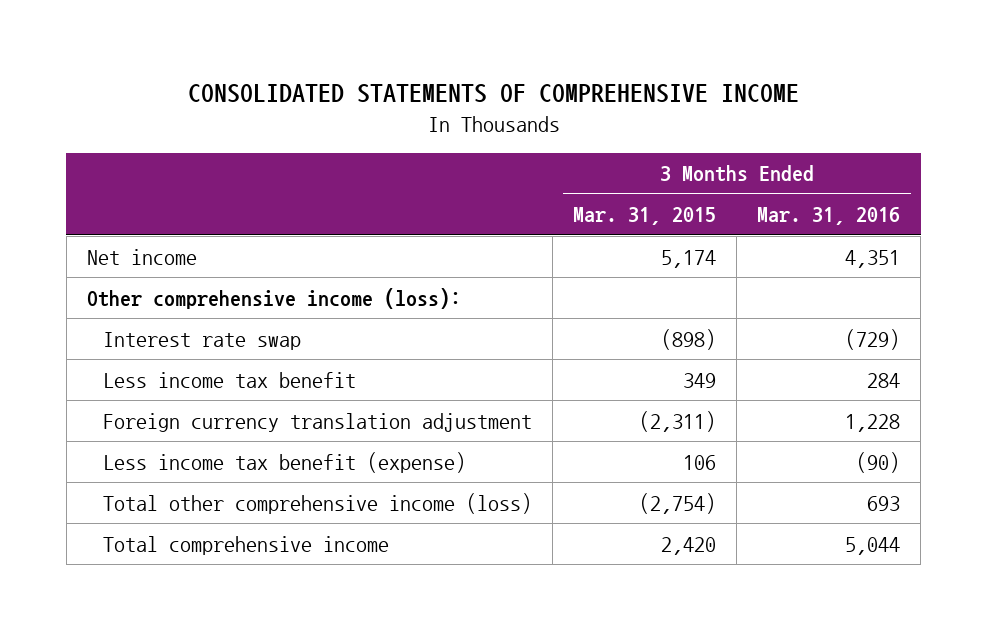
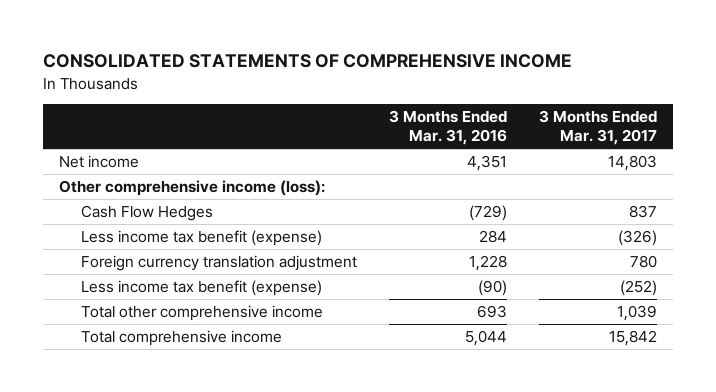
- | 3 Months Ended Mar. 31, 2015 | 3 Months Ended Mar. 31, 2016
+ | 3 Months Ended Mar. 31, 2016 | 3 Months Ended Mar. 31, 2017
- Interest rate swap | (898) | (729)
- Less income tax benefit | 349 | 284
+ Cash Flow Hedges | (729) | 837
+ Less income tax benefit (expense) | 284 | (326)
- Total other comprehensive income (loss) | (2,754) | 693
+ Total other comprehensive income | 693 | 1,039

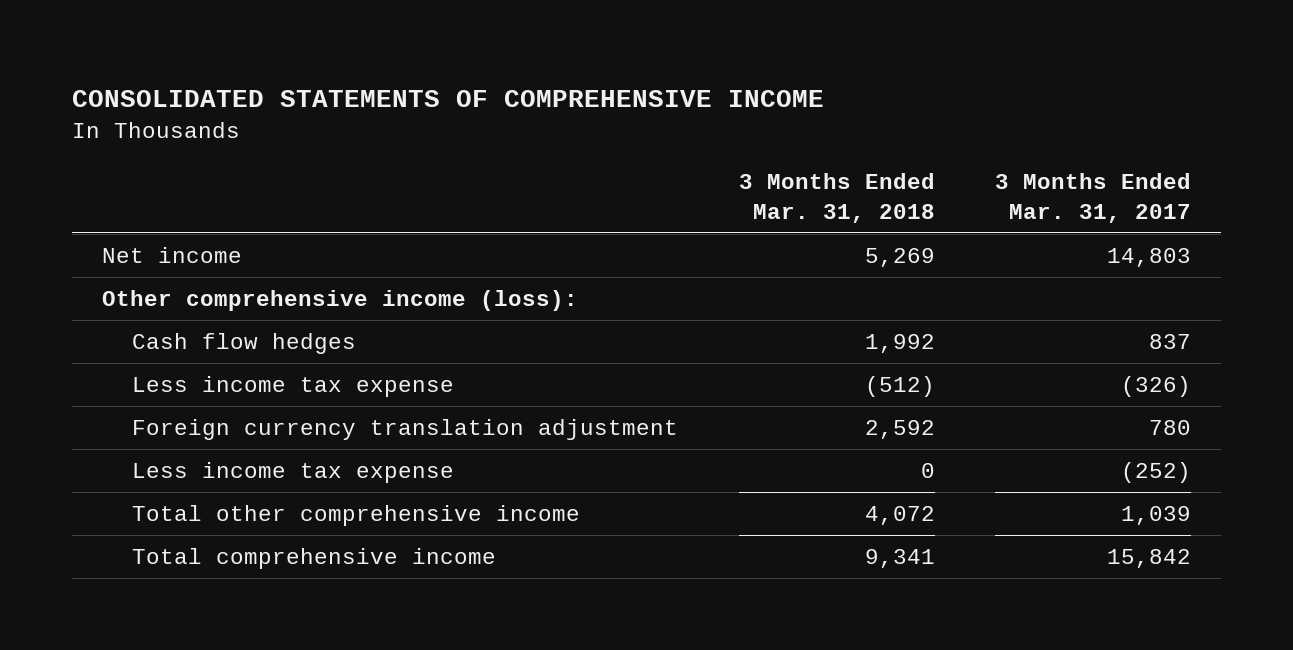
- | 3 Months Ended Mar. 31, 2016 | 3 Months Ended Mar. 31, 2017
+ | 3 Months Ended Mar. 31, 2018 | 3 Months Ended Mar. 31, 2017
- Cash Flow Hedges | (729) | 837
- Less income tax benefit (expense) | 284 | (326)
+ Cash flow hedges | 1,992 | 837
+ Less income tax expense | (512) | (326)
- Less income tax benefit (expense) | (90) | (252)
+ Less income tax expense | 0 | (252)

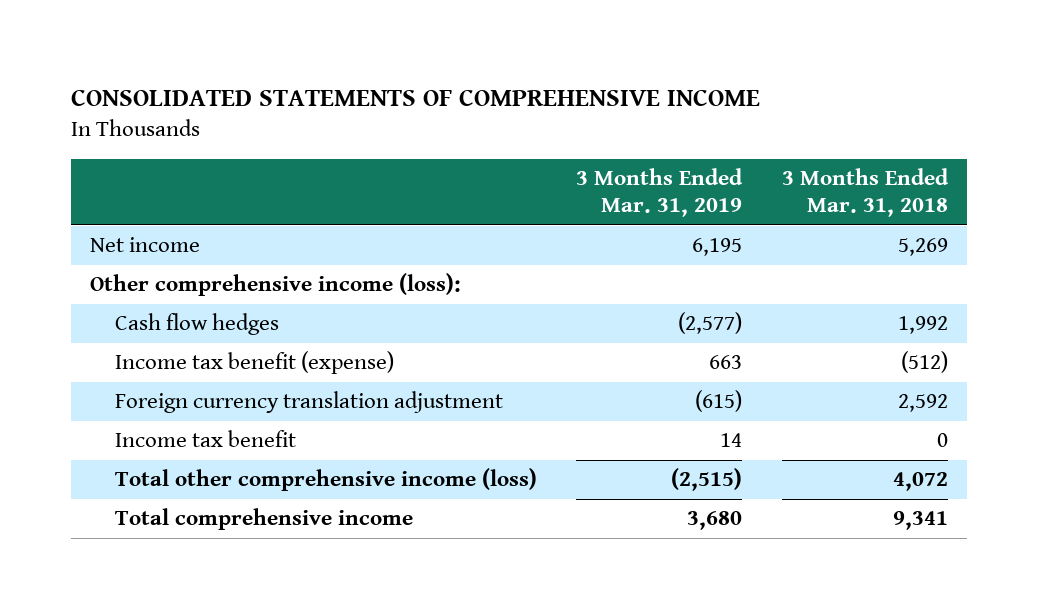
- | 3 Months Ended Mar. 31, 2018 | 3 Months Ended Mar. 31, 2017
+ | 3 Months Ended Mar. 31, 2019 | 3 Months Ended Mar. 31, 2018
- Less income tax expense | (512) | (326)
+ Income tax benefit (expense) | 663 | (512)
- Less income tax expense | 0 | (252)
- Total other comprehensive income | 4,072 | 1,039
+ Income tax benefit | 14 | 0
+ Total other comprehensive income (loss) | (2,515) | 4,072

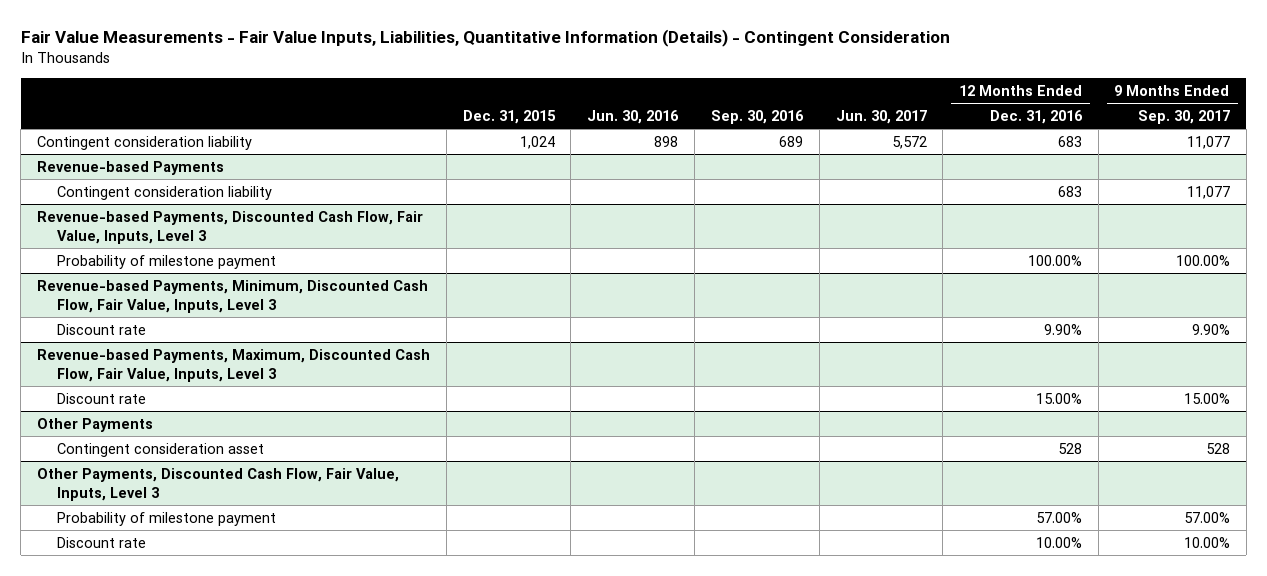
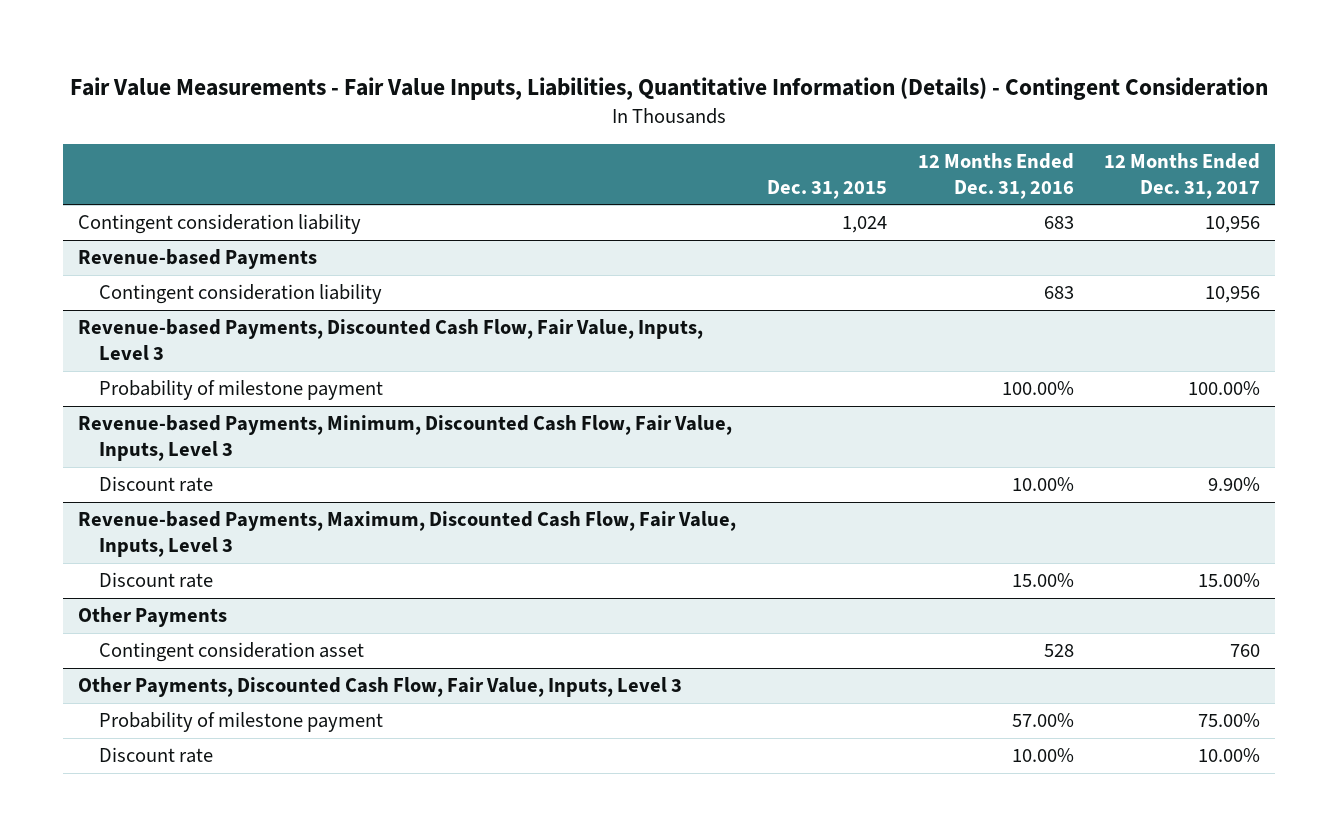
- | Dec. 31, 2015 | Jun. 30, 2016 | Sep. 30, 2016 | Jun. 30, 2017 | 12 Months Ended Dec. 31, 2016 | 9 Months Ended Sep. 30, 2017
+ | Dec. 31, 2015 | 12 Months Ended Dec. 31, 2016 | 12 Months Ended Dec. 31, 2017
@ Revenue-based Payments, Minimum, Discounted Cash Flow, Fair Value, Inputs, Level 3
- Discount rate | | | | | 9.90% | 9.90%
+ Discount rate | | 10.00% | 9.90%

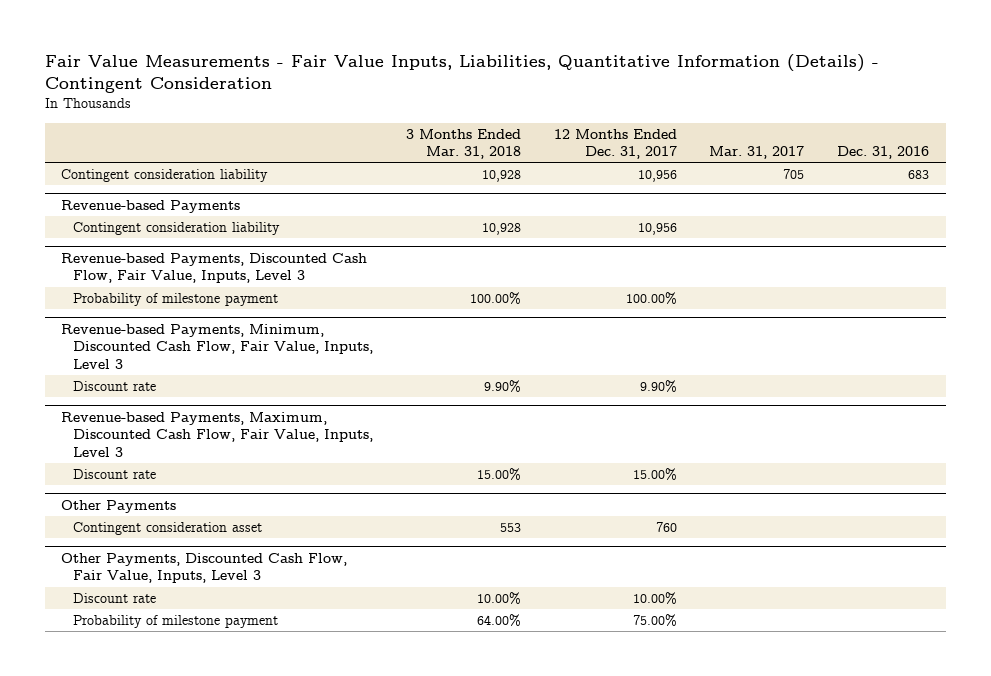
- | Dec. 31, 2015 | 12 Months Ended Dec. 31, 2016 | 12 Months Ended Dec. 31, 2017
+ | 3 Months Ended Mar. 31, 2018 | 12 Months Ended Dec. 31, 2017 | Mar. 31, 2017 | Dec. 31, 2016
@ Other Payments, Discounted Cash Flow, Fair Value, Inputs, Level 3
moved down: Probability of milestone payment | 64.00% | 75.00% | |

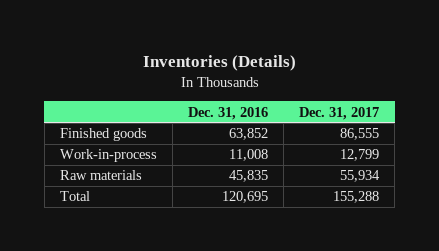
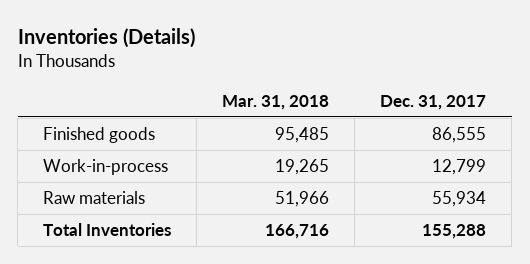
- | Dec. 31, 2016 | Dec. 31, 2017
+ | Mar. 31, 2018 | Dec. 31, 2017
- Total | 120,695 | 155,288
+ Total Inventories | 166,716 | 155,288

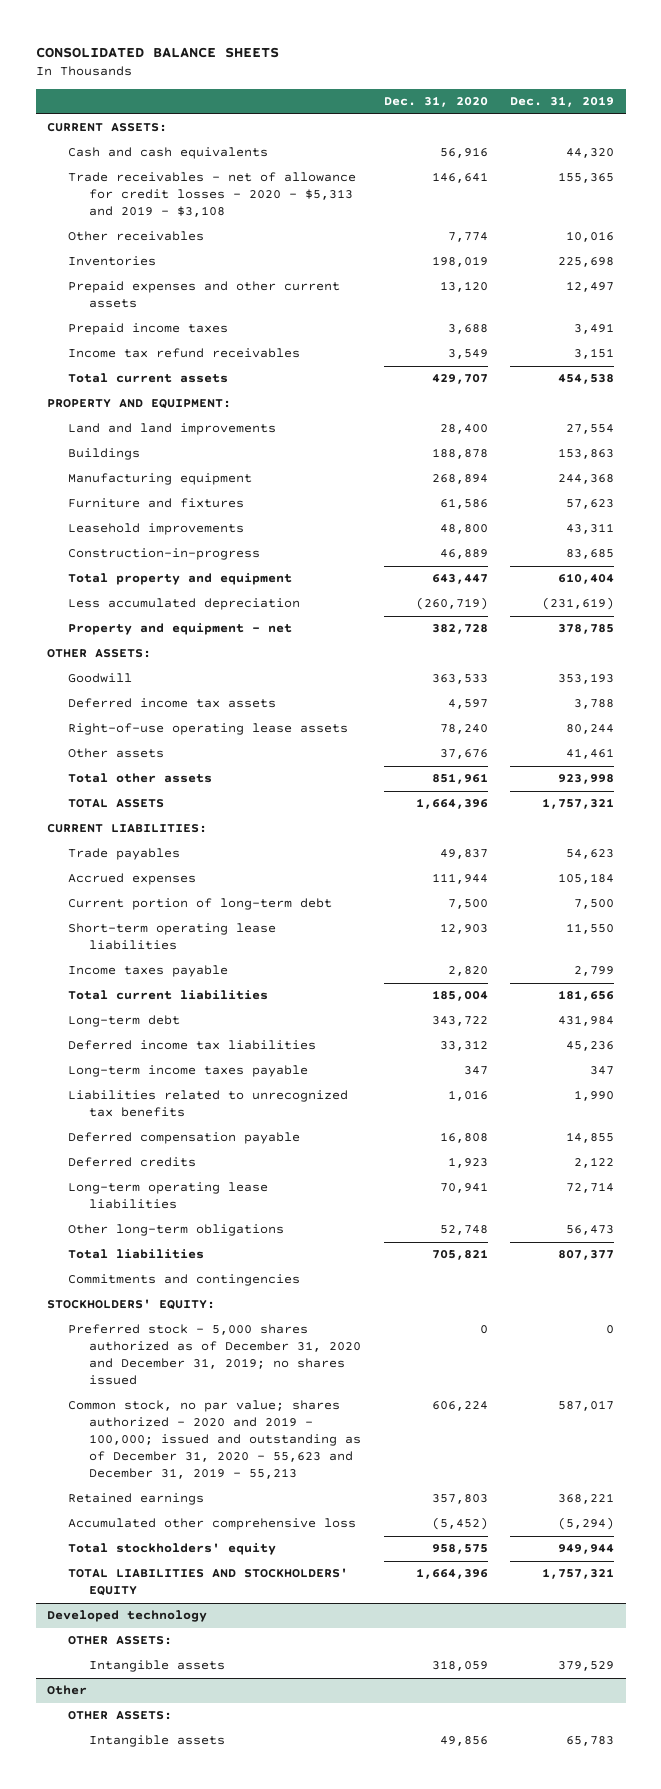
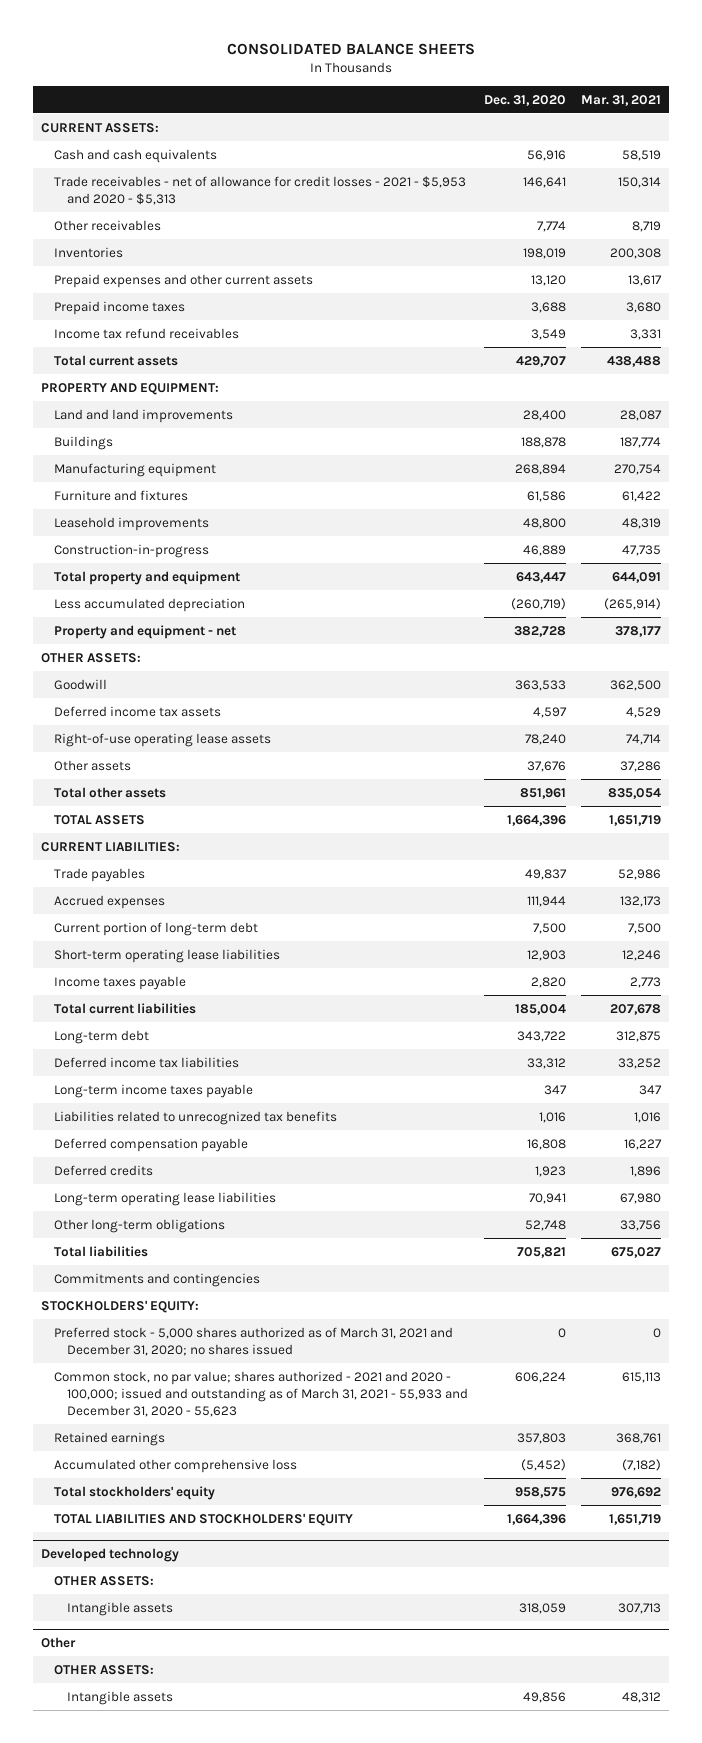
- | Dec. 31, 2020 | Dec. 31, 2019
+ | Dec. 31, 2020 | Mar. 31, 2021
- Trade receivables - net of allowance for credit losses - 2020 - $5,313 and 2019 - $3,108 | 146,641 | 155,365
+ Trade receivables - net of allowance for credit losses - 2021 - $5,953 and 2020 - $5,313 | 146,641 | 150,314
- Preferred stock - 5,000 shares authorized as of December 31, 2020 and December 31, 2019; no shares issued | 0 | 0
- Common stock, no par value; shares authorized - 2020 and 2019 - 100,000; issued and outstanding as of December 31, 2020 - 55,623 and December 31, 2019 - 55,213 | 606,224 | 587,017
+ Preferred stock - 5,000 shares authorized as of March 31, 2021 and December 31, 2020; no shares issued | 0 | 0
+ Common stock, no par value; shares authorized - 2021 and 2020 - 100,000; issued and outstanding as of March 31, 2021 - 55,933 and December 31, 2020 - 55,623 | 606,224 | 615,113

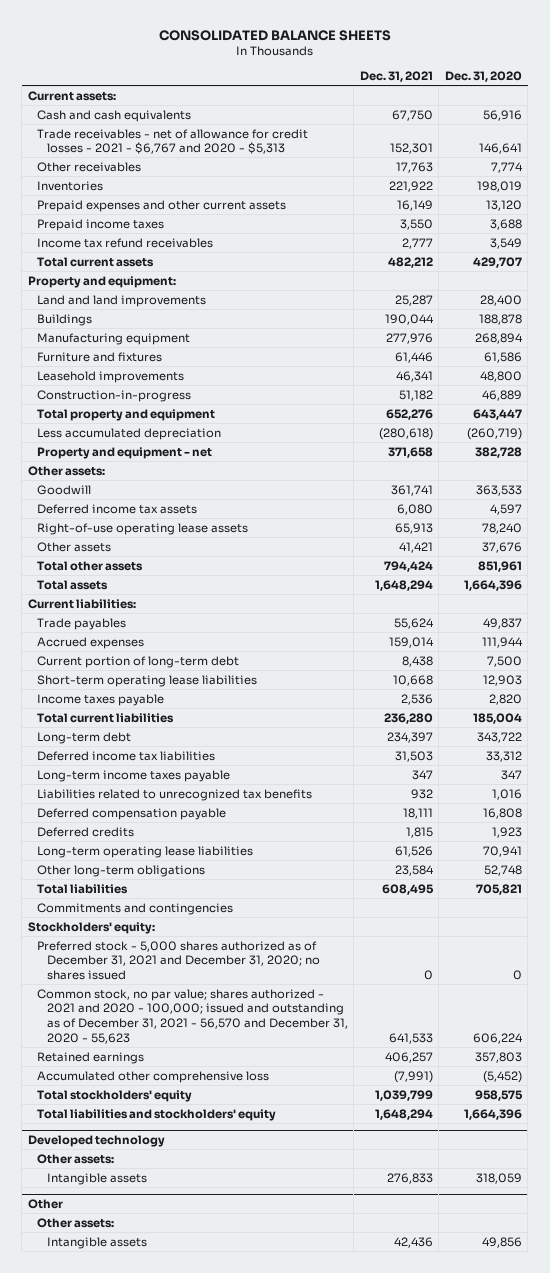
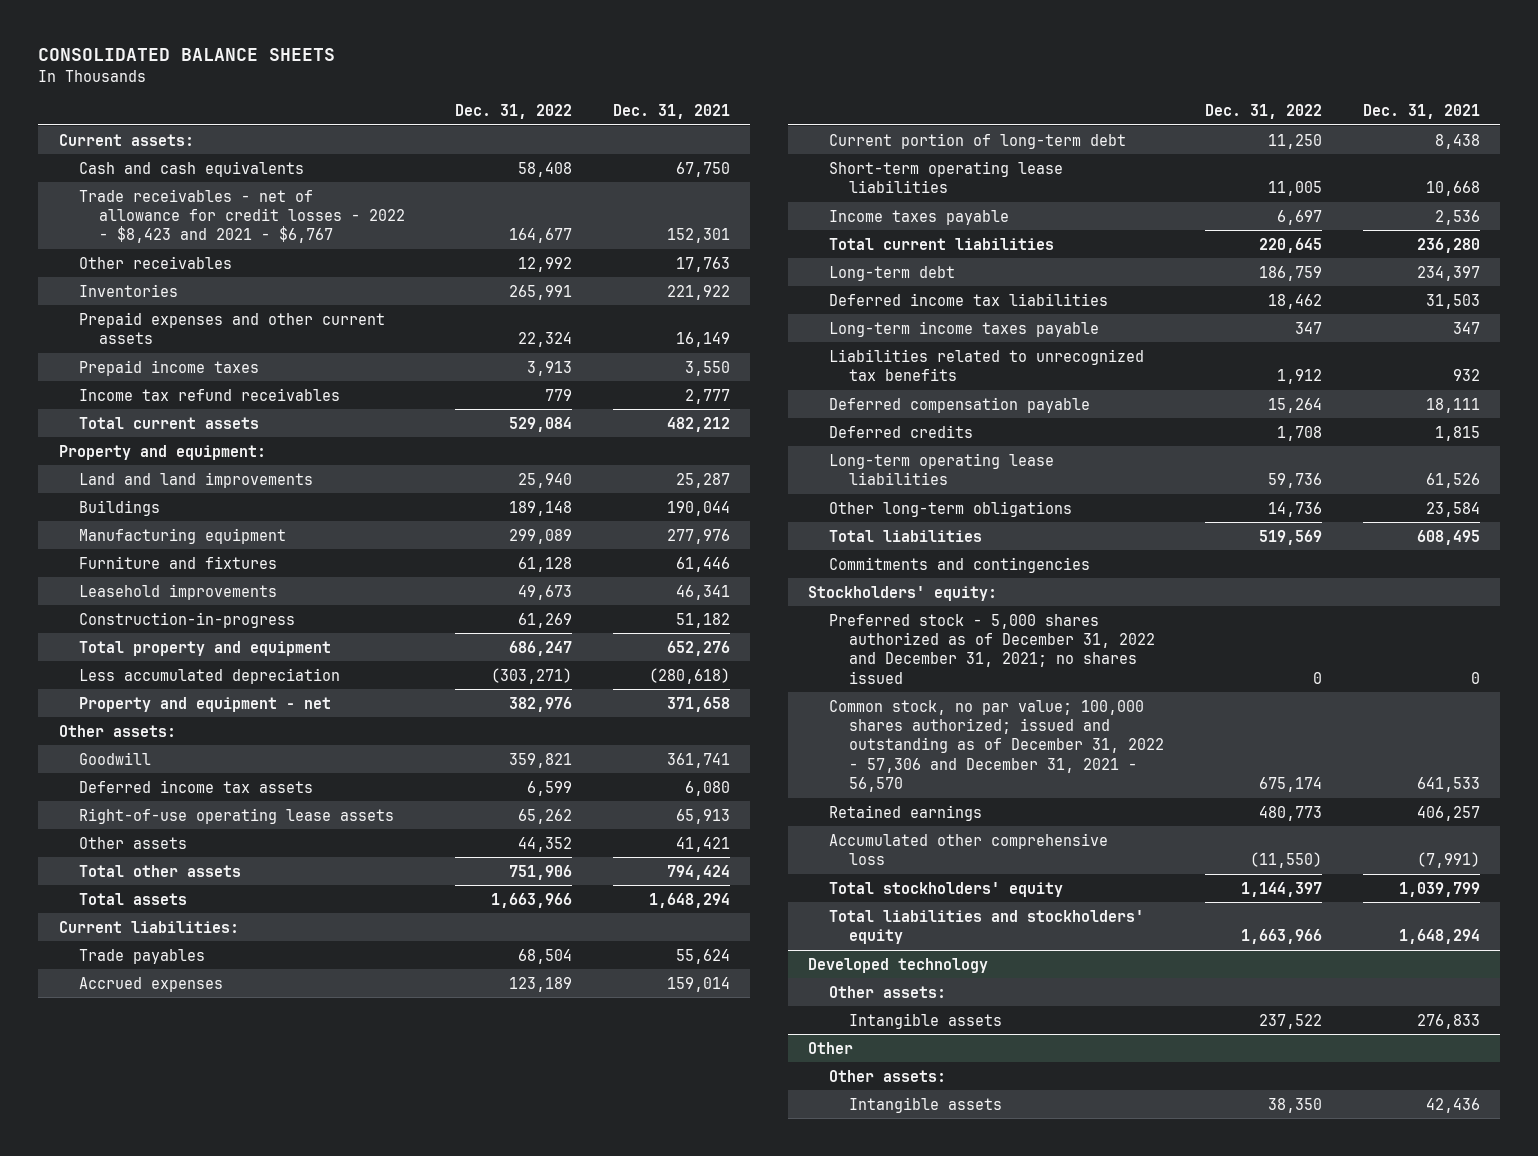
- | Dec. 31, 2021 | Dec. 31, 2020
+ | Dec. 31, 2022 | Dec. 31, 2021
- Trade receivables - net of allowance for credit losses - 2021 - $6,767 and 2020 - $5,313 | 152,301 | 146,641
+ Trade receivables - net of allowance for credit losses - 2022 - $8,423 and 2021 - $6,767 | 164,677 | 152,301
- Preferred stock - 5,000 shares authorized as of December 31, 2021 and December 31, 2020; no shares issued | 0 | 0
- Common stock, no par value; shares authorized - 2021 and 2020 - 100,000; issued and outstanding as of December 31, 2021 - 56,570 and December 31, 2020 - 55,623 | 641,533 | 606,224
+ Preferred stock - 5,000 shares authorized as of December 31, 2022 and December 31, 2021; no shares issued | 0 | 0
+ Common stock, no par value; 100,000 shares authorized; issued and outstanding as of December 31, 2022 - 57,306 and December 31, 2021 - 56,570 | 675,174 | 641,533

